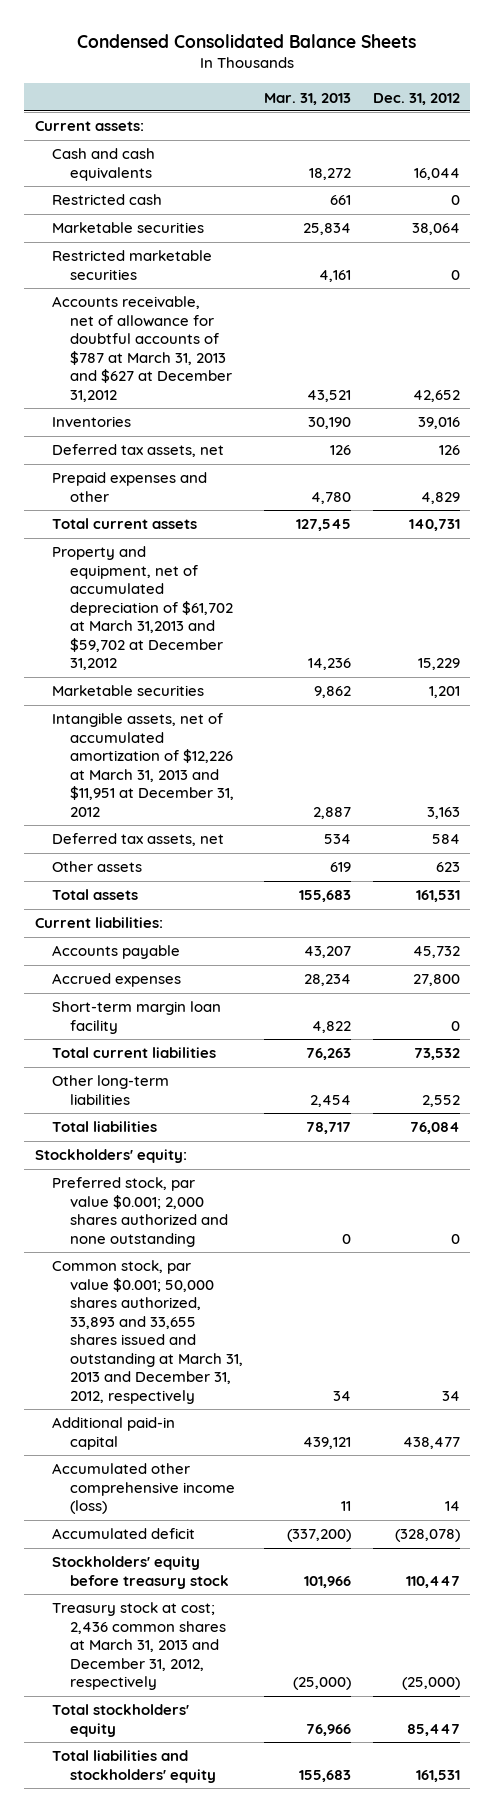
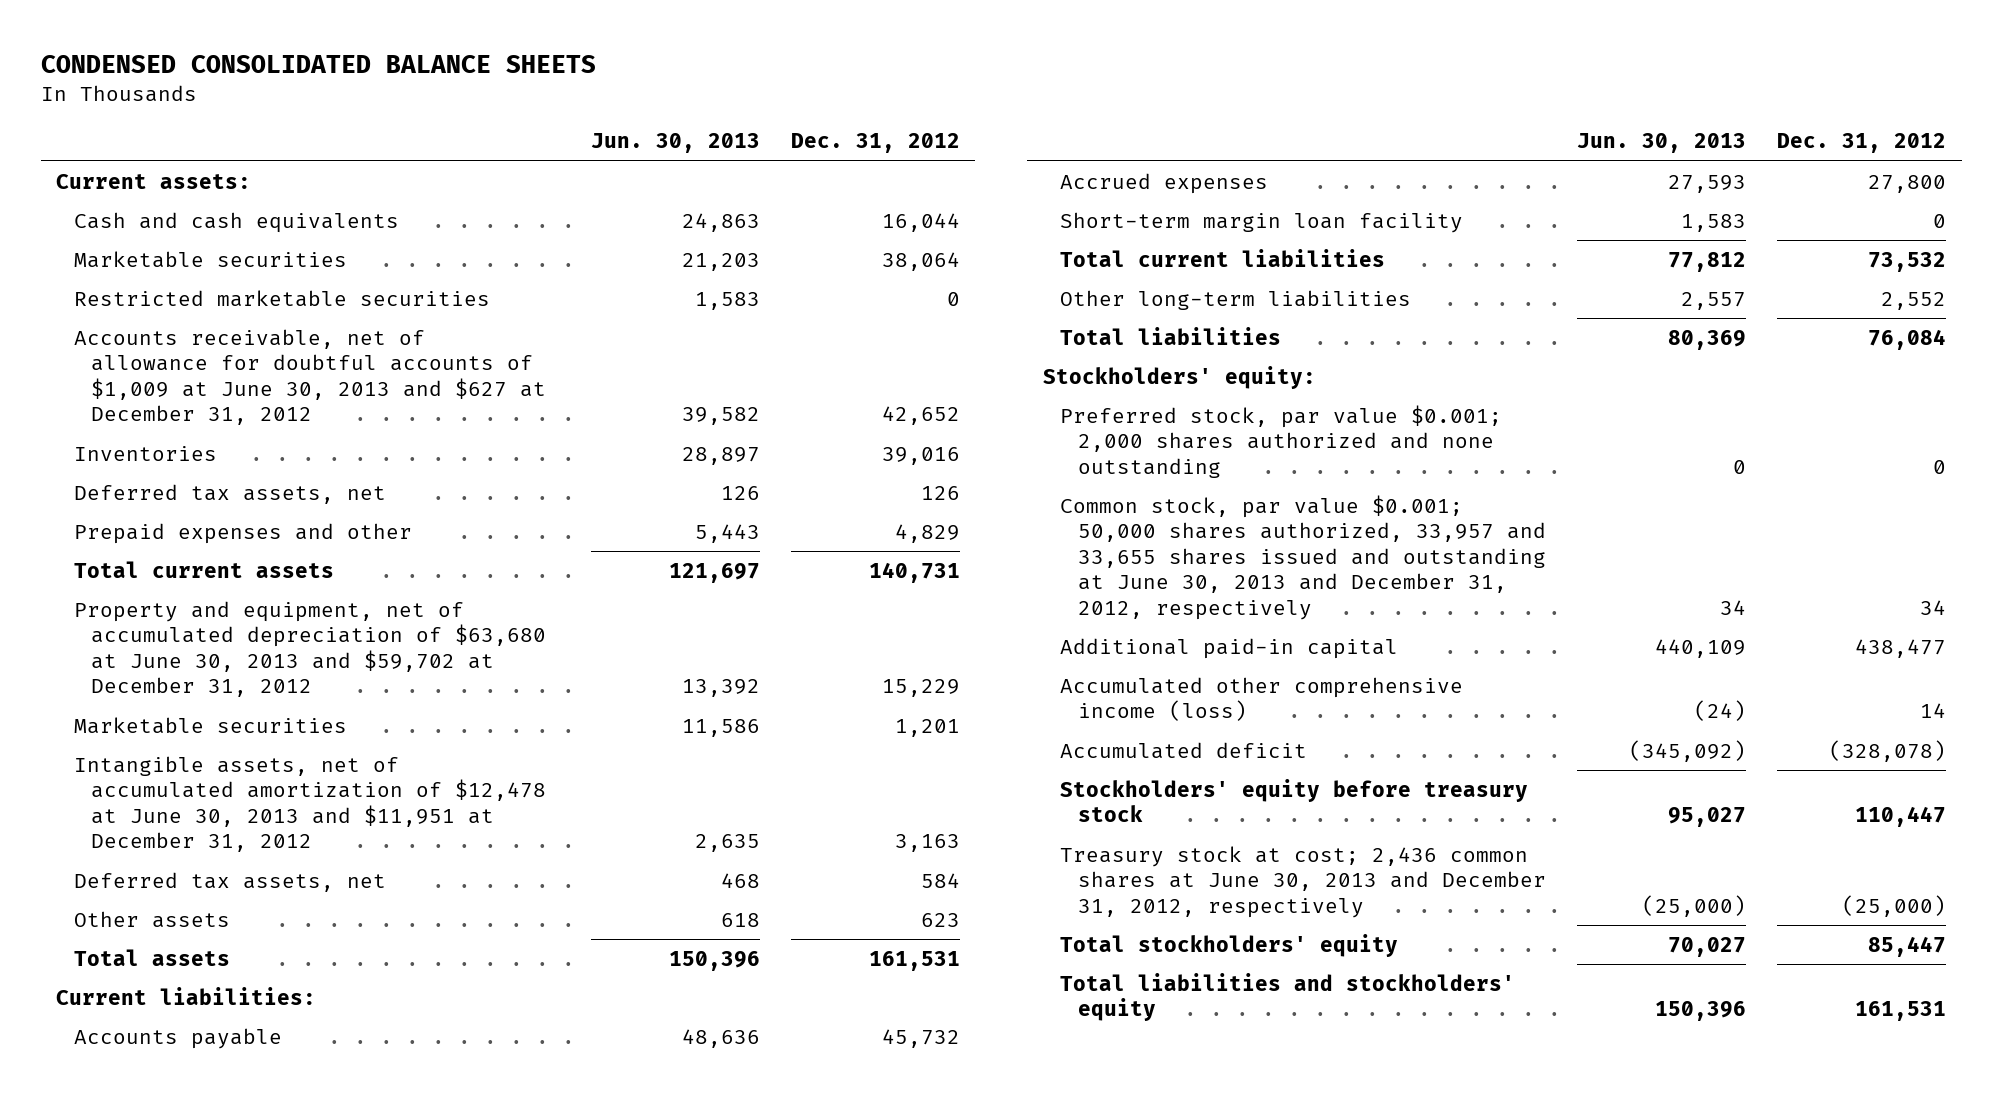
- Condensed Consolidated Balance Sheets
+ CONDENSED CONSOLIDATED BALANCE SHEETS
- | Mar. 31, 2013 | Dec. 31, 2012
+ | Jun. 30, 2013 | Dec. 31, 2012
- Restricted cash | 661 | 0
- Accounts receivable, net of allowance for doubtful accounts of $787 at March 31, 2013 and $627 at December 31,2012 | 43,521 | 42,652
+ Accounts receivable, net of allowance for doubtful accounts of $1,009 at June 30, 2013 and $627 at December 31, 2012 | 39,582 | 42,652
- Property and equipment, net of accumulated depreciation of $61,702 at March 31,2013 and $59,702 at December 31,2012 | 14,236 | 15,229
+ Property and equipment, net of accumulated depreciation of $63,680 at June 30, 2013 and $59,702 at December 31, 2012 | 13,392 | 15,229
- Intangible assets, net of accumulated amortization of $12,226 at March 31, 2013 and $11,951 at December 31, 2012 | 2,887 | 3,163
+ Intangible assets, net of accumulated amortization of $12,478 at June 30, 2013 and $11,951 at December 31, 2012 | 2,635 | 3,163
- Common stock, par value $0.001; 50,000 shares authorized, 33,893 and 33,655 shares issued and outstanding at March 31, 2013 and December 31, 2012, respectively | 34 | 34
+ Common stock, par value $0.001; 50,000 shares authorized, 33,957 and 33,655 shares issued and outstanding at June 30, 2013 and December 31, 2012, respectively | 34 | 34
- Treasury stock at cost; 2,436 common shares at March 31, 2013 and December 31, 2012, respectively | (25,000) | (25,000)
+ Treasury stock at cost; 2,436 common shares at June 30, 2013 and December 31, 2012, respectively | (25,000) | (25,000)

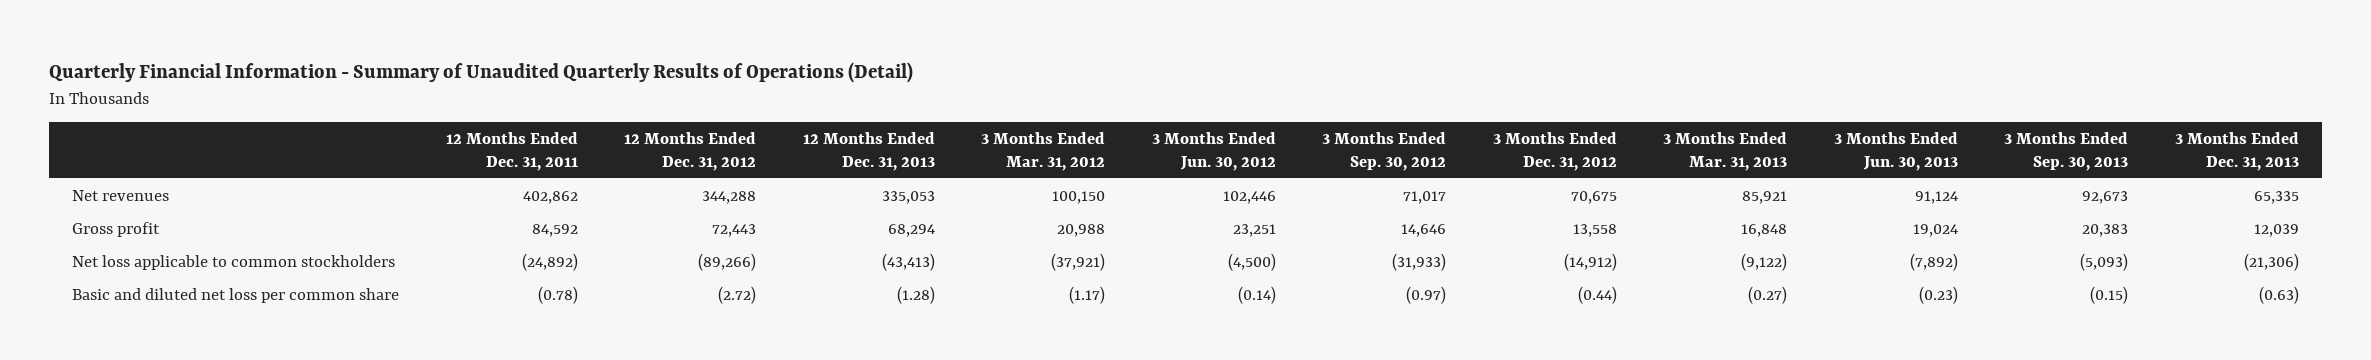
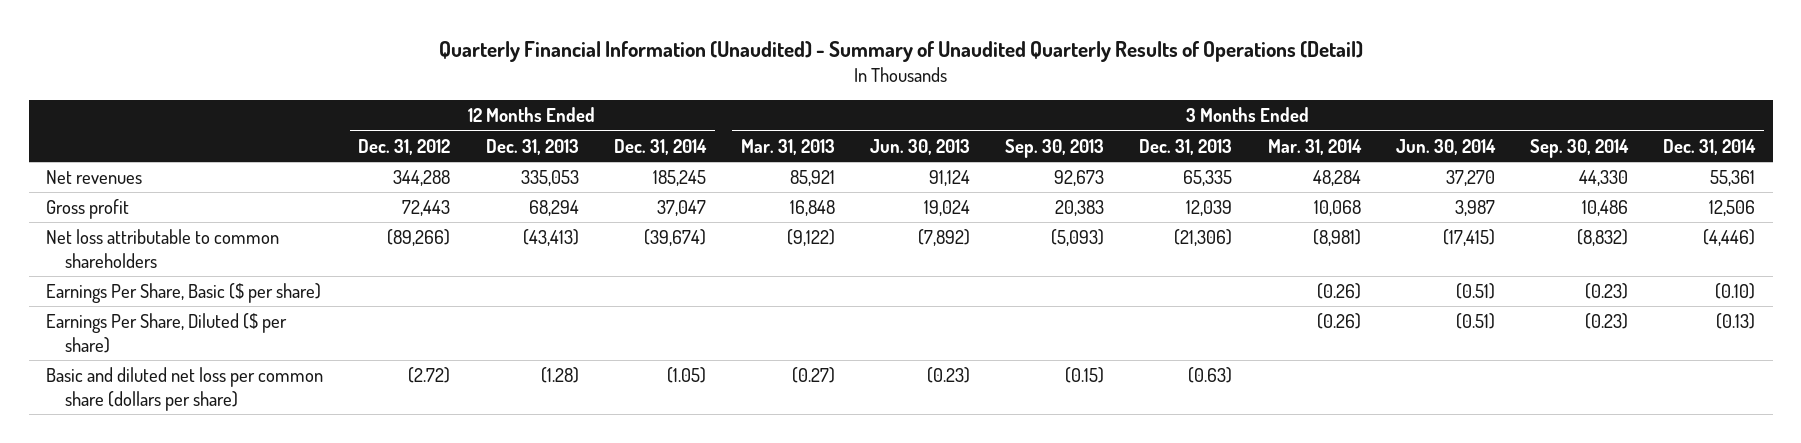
- Quarterly Financial Information - Summary of Unaudited Quarterly Results of Operations (Detail)
+ Quarterly Financial Information (Unaudited) - Summary of Unaudited Quarterly Results of Operations (Detail)
- | 12 Months Ended Dec. 31, 2011 | 12 Months Ended Dec. 31, 2012 | 12 Months Ended Dec. 31, 2013 | 3 Months Ended Mar. 31, 2012 | 3 Months Ended Jun. 30, 2012 | 3 Months Ended Sep. 30, 2012 | 3 Months Ended Dec. 31, 2012 | 3 Months Ended Mar. 31, 2013 | 3 Months Ended Jun. 30, 2013 | 3 Months Ended Sep. 30, 2013 | 3 Months Ended Dec. 31, 2013
+ | 12 Months Ended Dec. 31, 2012 | 12 Months Ended Dec. 31, 2013 | 12 Months Ended Dec. 31, 2014 | 3 Months Ended Mar. 31, 2013 | 3 Months Ended Jun. 30, 2013 | 3 Months Ended Sep. 30, 2013 | 3 Months Ended Dec. 31, 2013 | 3 Months Ended Mar. 31, 2014 | 3 Months Ended Jun. 30, 2014 | 3 Months Ended Sep. 30, 2014 | 3 Months Ended Dec. 31, 2014
- Net loss applicable to common stockholders | (24,892) | (89,266) | (43,413) | (37,921) | (4,500) | (31,933) | (14,912) | (9,122) | (7,892) | (5,093) | (21,306)
- Basic and diluted net loss per common share | (0.78) | (2.72) | (1.28) | (1.17) | (0.14) | (0.97) | (0.44) | (0.27) | (0.23) | (0.15) | (0.63)
+ Net loss attributable to common shareholders | (89,266) | (43,413) | (39,674) | (9,122) | (7,892) | (5,093) | (21,306) | (8,981) | (17,415) | (8,832) | (4,446)
+ Earnings Per Share, Basic ($ per share) | | | | | | | | (0.26) | (0.51) | (0.23) | (0.10)
+ Earnings Per Share, Diluted ($ per share) | | | | | | | | (0.26) | (0.51) | (0.23) | (0.13)
+ Basic and diluted net loss per common share (dollars per share) | (2.72) | (1.28) | (1.05) | (0.27) | (0.23) | (0.15) | (0.63) | | | |

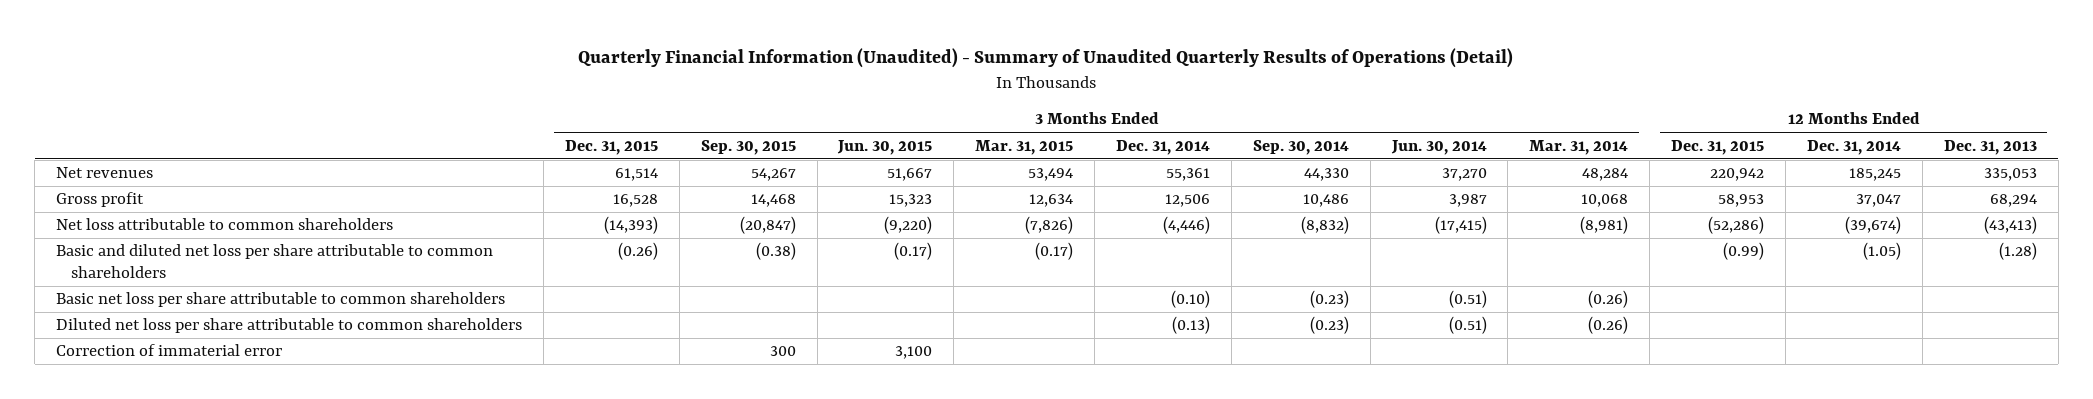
- | 12 Months Ended Dec. 31, 2012 | 12 Months Ended Dec. 31, 2013 | 12 Months Ended Dec. 31, 2014 | 3 Months Ended Mar. 31, 2013 | 3 Months Ended Jun. 30, 2013 | 3 Months Ended Sep. 30, 2013 | 3 Months Ended Dec. 31, 2013 | 3 Months Ended Mar. 31, 2014 | 3 Months Ended Jun. 30, 2014 | 3 Months Ended Sep. 30, 2014 | 3 Months Ended Dec. 31, 2014
+ | 3 Months Ended Dec. 31, 2015 | 3 Months Ended Sep. 30, 2015 | 3 Months Ended Jun. 30, 2015 | 3 Months Ended Mar. 31, 2015 | 3 Months Ended Dec. 31, 2014 | 3 Months Ended Sep. 30, 2014 | 3 Months Ended Jun. 30, 2014 | 3 Months Ended Mar. 31, 2014 | 12 Months Ended Dec. 31, 2015 | 12 Months Ended Dec. 31, 2014 | 12 Months Ended Dec. 31, 2013
- Earnings Per Share, Basic ($ per share) | | | | | | | | (0.26) | (0.51) | (0.23) | (0.10)
- Earnings Per Share, Diluted ($ per share) | | | | | | | | (0.26) | (0.51) | (0.23) | (0.13)
- Basic and diluted net loss per common share (dollars per share) | (2.72) | (1.28) | (1.05) | (0.27) | (0.23) | (0.15) | (0.63) | | | |
+ Basic and diluted net loss per share attributable to common shareholders | (0.26) | (0.38) | (0.17) | (0.17) | | | | | (0.99) | (1.05) | (1.28)
+ Basic net loss per share attributable to common shareholders | | | | | (0.10) | (0.23) | (0.51) | (0.26) | | |
+ Diluted net loss per share attributable to common shareholders | | | | | (0.13) | (0.23) | (0.51) | (0.26) | | |
+ Correction of immaterial error | | 300 | 3,100 | | | | | | | |

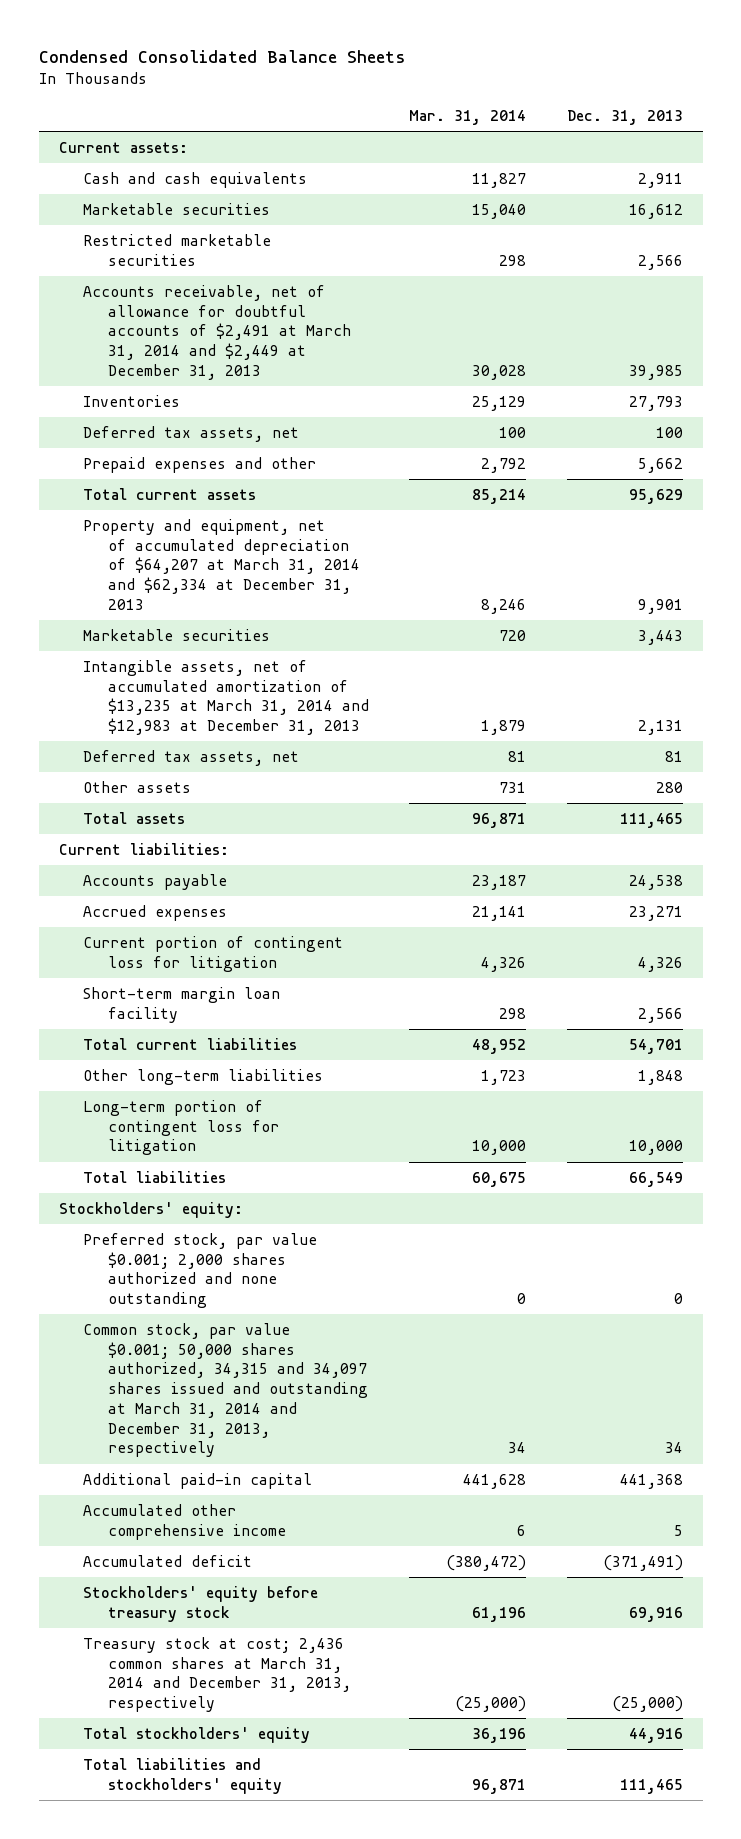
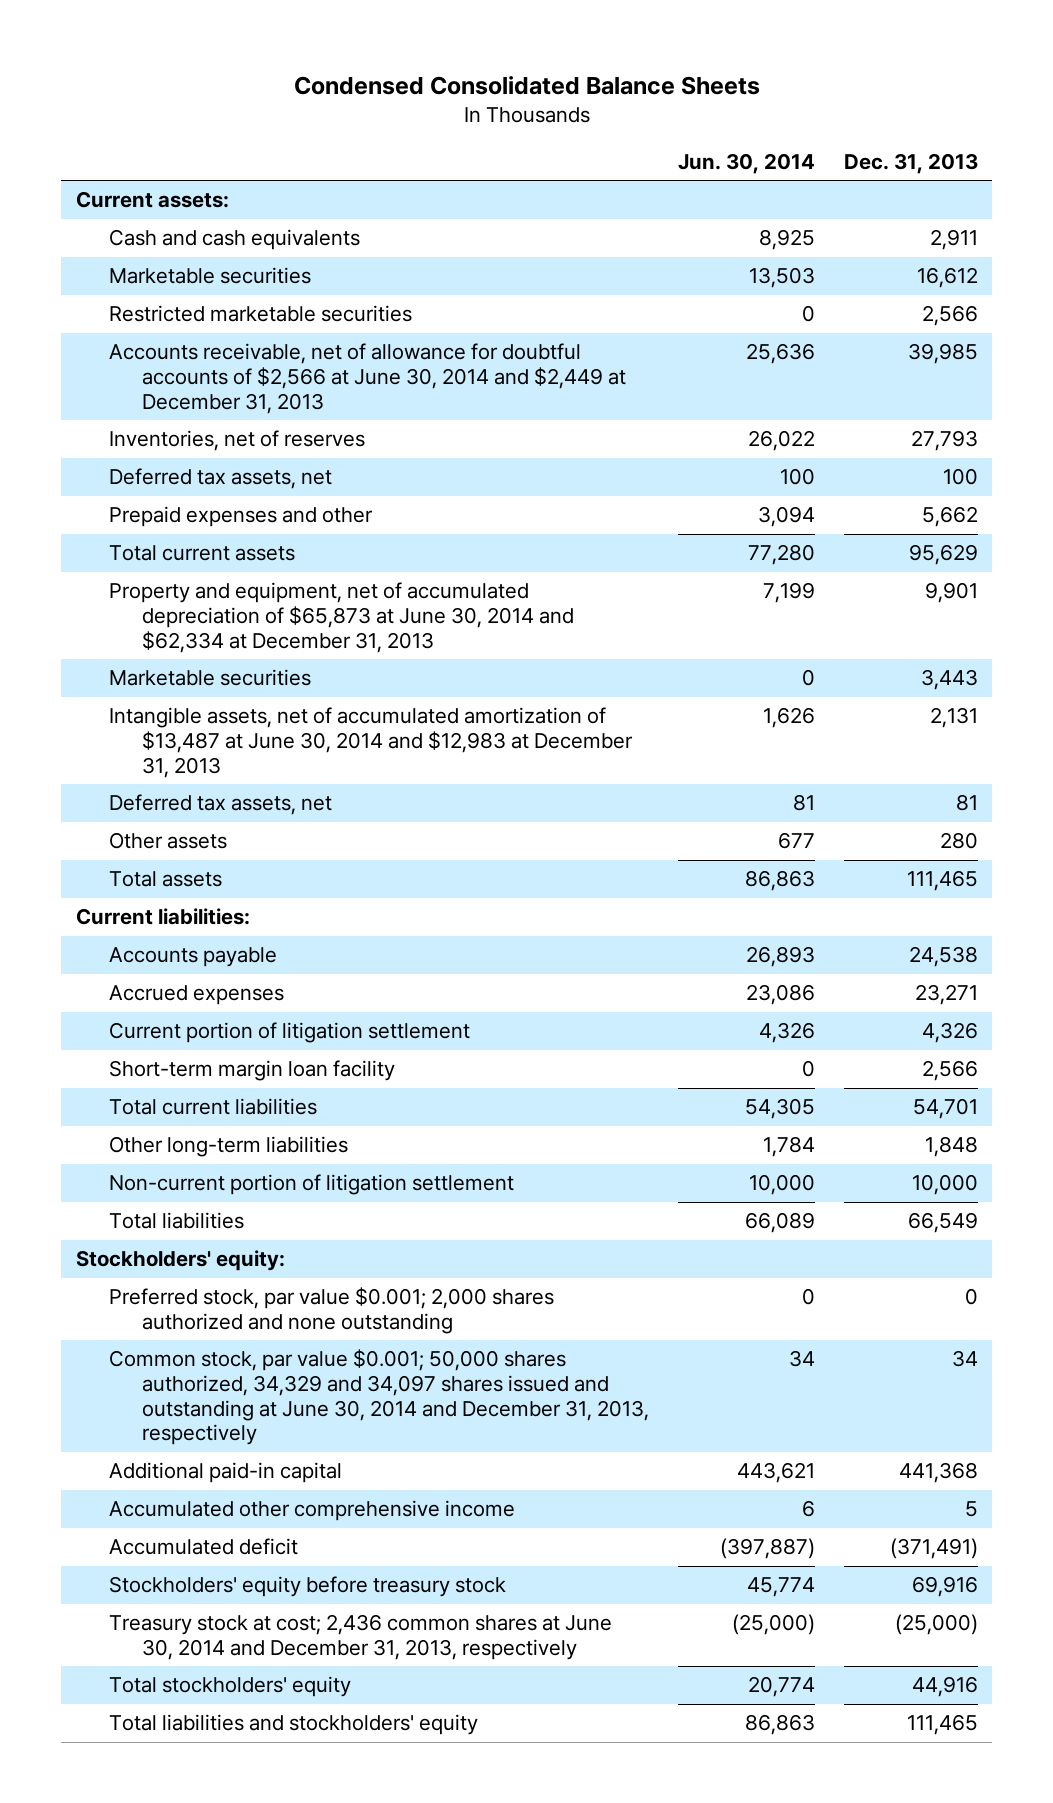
- | Mar. 31, 2014 | Dec. 31, 2013
+ | Jun. 30, 2014 | Dec. 31, 2013
- Accounts receivable, net of allowance for doubtful accounts of $2,491 at March 31, 2014 and $2,449 at December 31, 2013 | 30,028 | 39,985
- Inventories | 25,129 | 27,793
+ Accounts receivable, net of allowance for doubtful accounts of $2,566 at June 30, 2014 and $2,449 at December 31, 2013 | 25,636 | 39,985
+ Inventories, net of reserves | 26,022 | 27,793
- Property and equipment, net of accumulated depreciation of $64,207 at March 31, 2014 and $62,334 at December 31, 2013 | 8,246 | 9,901
+ Property and equipment, net of accumulated depreciation of $65,873 at June 30, 2014 and $62,334 at December 31, 2013 | 7,199 | 9,901
- Intangible assets, net of accumulated amortization of $13,235 at March 31, 2014 and $12,983 at December 31, 2013 | 1,879 | 2,131
+ Intangible assets, net of accumulated amortization of $13,487 at June 30, 2014 and $12,983 at December 31, 2013 | 1,626 | 2,131
- Current portion of contingent loss for litigation | 4,326 | 4,326
+ Current portion of litigation settlement | 4,326 | 4,326
- Long-term portion of contingent loss for litigation | 10,000 | 10,000
+ Non-current portion of litigation settlement | 10,000 | 10,000
- Common stock, par value $0.001; 50,000 shares authorized, 34,315 and 34,097 shares issued and outstanding at March 31, 2014 and December 31, 2013, respectively | 34 | 34
+ Common stock, par value $0.001; 50,000 shares authorized, 34,329 and 34,097 shares issued and outstanding at June 30, 2014 and December 31, 2013, respectively | 34 | 34
- Treasury stock at cost; 2,436 common shares at March 31, 2014 and December 31, 2013, respectively | (25,000) | (25,000)
+ Treasury stock at cost; 2,436 common shares at June 30, 2014 and December 31, 2013, respectively | (25,000) | (25,000)

